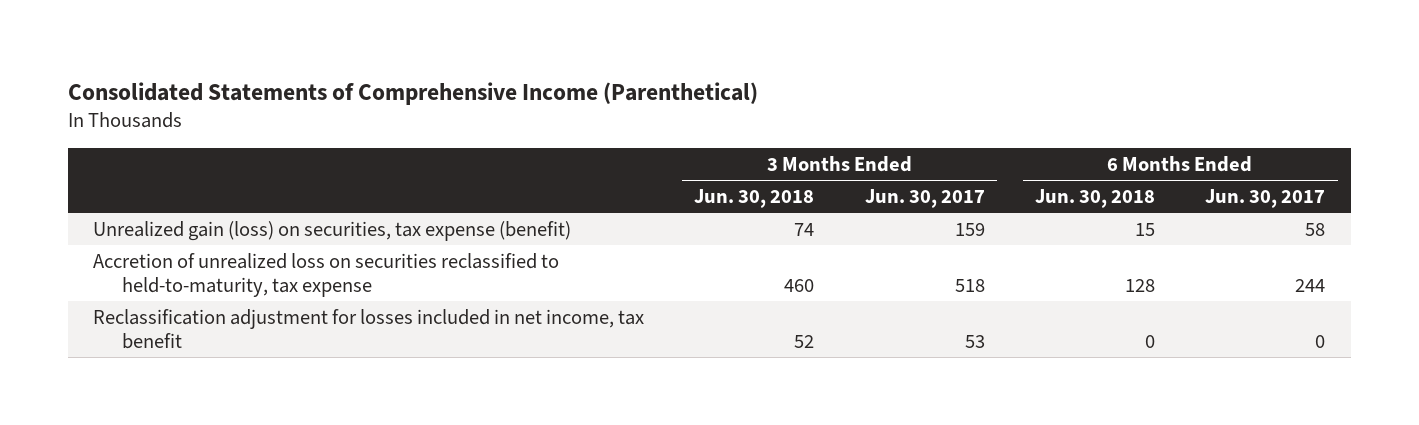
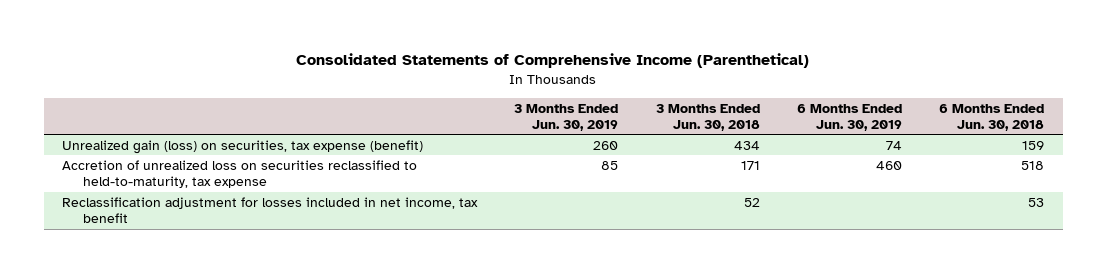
- | 3 Months Ended Jun. 30, 2018 | 3 Months Ended Jun. 30, 2017 | 6 Months Ended Jun. 30, 2018 | 6 Months Ended Jun. 30, 2017
+ | 3 Months Ended Jun. 30, 2019 | 3 Months Ended Jun. 30, 2018 | 6 Months Ended Jun. 30, 2019 | 6 Months Ended Jun. 30, 2018
- Unrealized gain (loss) on securities, tax expense (benefit) | 74 | 159 | 15 | 58
- Accretion of unrealized loss on securities reclassified to held-to-maturity, tax expense | 460 | 518 | 128 | 244
- Reclassification adjustment for losses included in net income, tax benefit | 52 | 53 | 0 | 0
+ Unrealized gain (loss) on securities, tax expense (benefit) | 260 | 434 | 74 | 159
+ Accretion of unrealized loss on securities reclassified to held-to-maturity, tax expense | 85 | 171 | 460 | 518
+ Reclassification adjustment for losses included in net income, tax benefit | | 52 | | 53

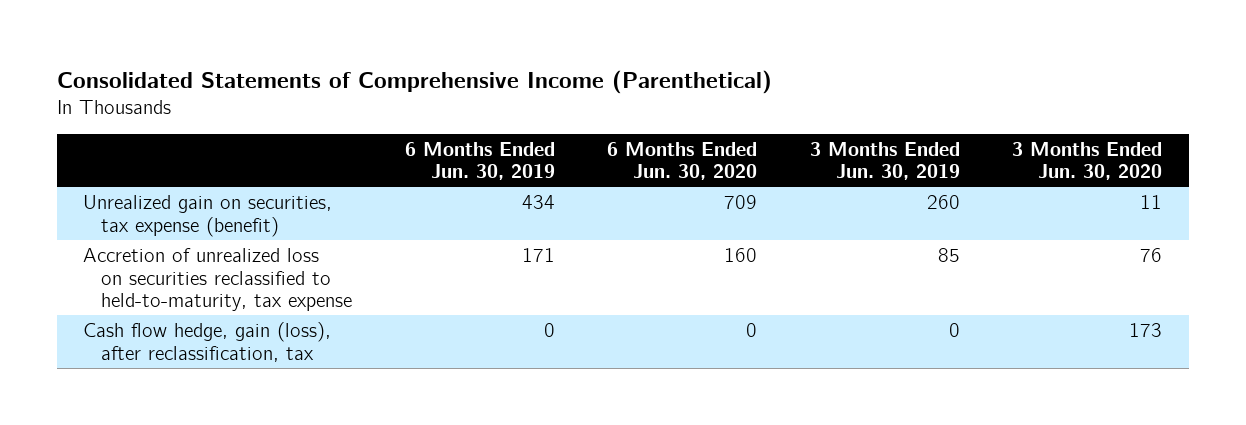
- | 3 Months Ended Jun. 30, 2019 | 3 Months Ended Jun. 30, 2018 | 6 Months Ended Jun. 30, 2019 | 6 Months Ended Jun. 30, 2018
+ | 6 Months Ended Jun. 30, 2019 | 6 Months Ended Jun. 30, 2020 | 3 Months Ended Jun. 30, 2019 | 3 Months Ended Jun. 30, 2020
- Unrealized gain (loss) on securities, tax expense (benefit) | 260 | 434 | 74 | 159
- Accretion of unrealized loss on securities reclassified to held-to-maturity, tax expense | 85 | 171 | 460 | 518
- Reclassification adjustment for losses included in net income, tax benefit | | 52 | | 53
+ Unrealized gain on securities, tax expense (benefit) | 434 | 709 | 260 | 11
+ Accretion of unrealized loss on securities reclassified to held-to-maturity, tax expense | 171 | 160 | 85 | 76
+ Cash flow hedge, gain (loss), after reclassification, tax | 0 | 0 | 0 | 173

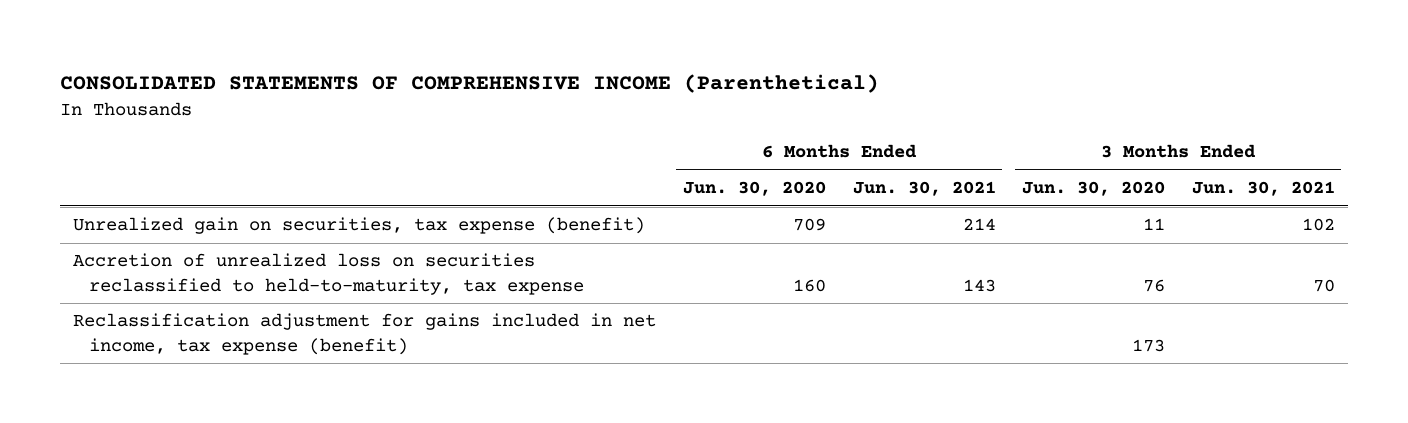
- Consolidated Statements of Comprehensive Income (Parenthetical)
+ CONSOLIDATED STATEMENTS OF COMPREHENSIVE INCOME (Parenthetical)
- | 6 Months Ended Jun. 30, 2019 | 6 Months Ended Jun. 30, 2020 | 3 Months Ended Jun. 30, 2019 | 3 Months Ended Jun. 30, 2020
+ | 6 Months Ended Jun. 30, 2020 | 6 Months Ended Jun. 30, 2021 | 3 Months Ended Jun. 30, 2020 | 3 Months Ended Jun. 30, 2021
- Cash flow hedge, gain (loss), after reclassification, tax | 0 | 0 | 0 | 173
+ Reclassification adjustment for gains included in net income, tax expense (benefit) | | | 173 |

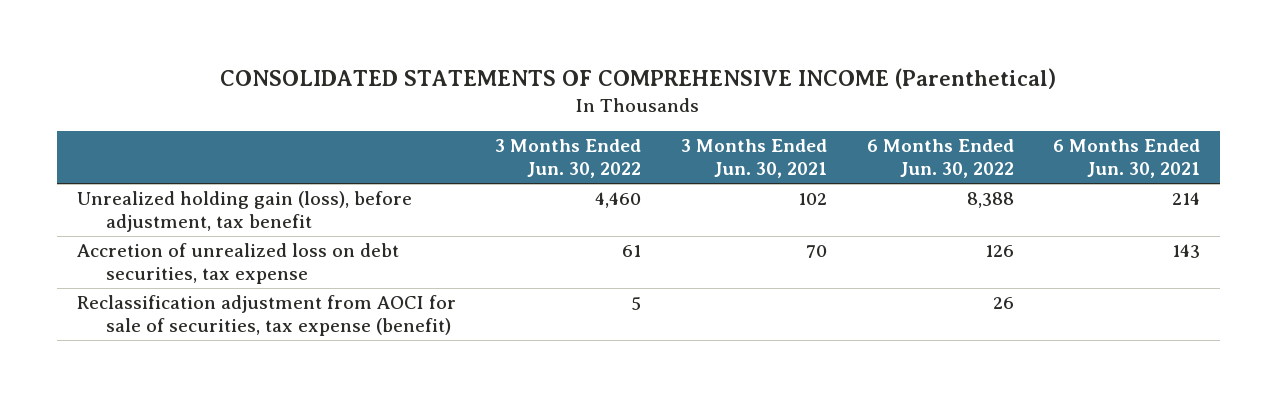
- | 6 Months Ended Jun. 30, 2020 | 6 Months Ended Jun. 30, 2021 | 3 Months Ended Jun. 30, 2020 | 3 Months Ended Jun. 30, 2021
+ | 3 Months Ended Jun. 30, 2022 | 3 Months Ended Jun. 30, 2021 | 6 Months Ended Jun. 30, 2022 | 6 Months Ended Jun. 30, 2021
- Unrealized gain on securities, tax expense (benefit) | 709 | 214 | 11 | 102
- Accretion of unrealized loss on securities reclassified to held-to-maturity, tax expense | 160 | 143 | 76 | 70
- Reclassification adjustment for gains included in net income, tax expense (benefit) | | | 173 |
+ Unrealized holding gain (loss), before adjustment, tax benefit | 4,460 | 102 | 8,388 | 214
+ Accretion of unrealized loss on debt securities, tax expense | 61 | 70 | 126 | 143
+ Reclassification adjustment from AOCI for sale of securities, tax expense (benefit) | 5 | | 26 |

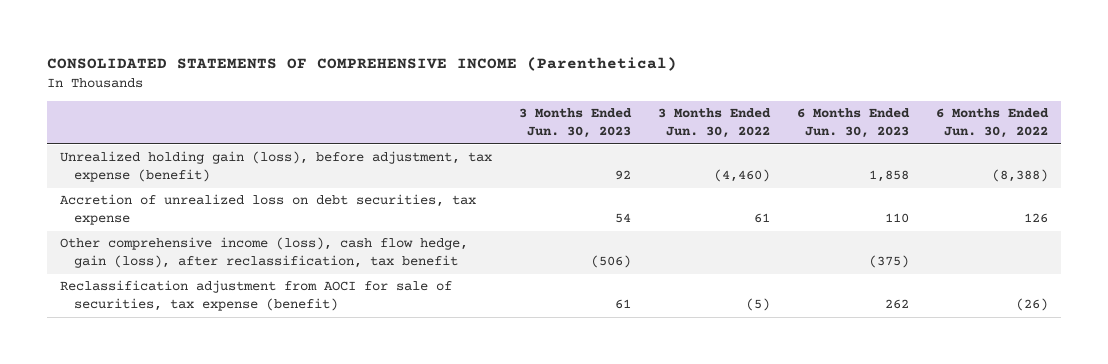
- | 3 Months Ended Jun. 30, 2022 | 3 Months Ended Jun. 30, 2021 | 6 Months Ended Jun. 30, 2022 | 6 Months Ended Jun. 30, 2021
+ | 3 Months Ended Jun. 30, 2023 | 3 Months Ended Jun. 30, 2022 | 6 Months Ended Jun. 30, 2023 | 6 Months Ended Jun. 30, 2022
- Unrealized holding gain (loss), before adjustment, tax benefit | 4,460 | 102 | 8,388 | 214
+ Unrealized holding gain (loss), before adjustment, tax expense (benefit) | 92 | (4,460) | 1,858 | (8,388)
- Reclassification adjustment from AOCI for sale of securities, tax expense (benefit) | 5 | | 26 |
+ Other comprehensive income (loss), cash flow hedge, gain (loss), after reclassification, tax benefit | (506) | | (375) |
+ Reclassification adjustment from AOCI for sale of securities, tax expense (benefit) | 61 | (5) | 262 | (26)

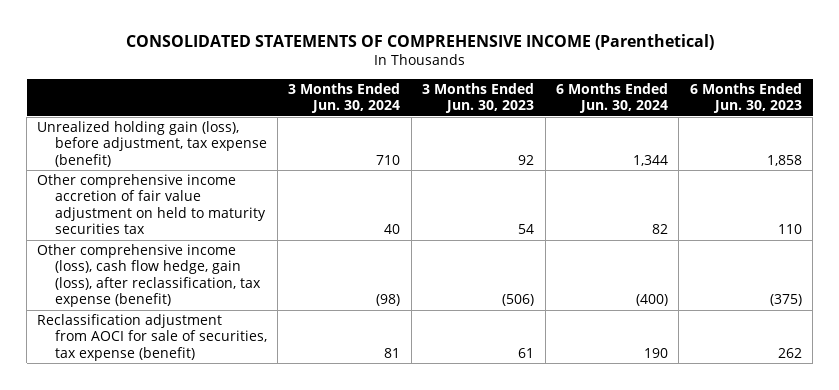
- | 3 Months Ended Jun. 30, 2023 | 3 Months Ended Jun. 30, 2022 | 6 Months Ended Jun. 30, 2023 | 6 Months Ended Jun. 30, 2022
+ | 3 Months Ended Jun. 30, 2024 | 3 Months Ended Jun. 30, 2023 | 6 Months Ended Jun. 30, 2024 | 6 Months Ended Jun. 30, 2023
- Accretion of unrealized loss on debt securities, tax expense | 54 | 61 | 110 | 126
- Other comprehensive income (loss), cash flow hedge, gain (loss), after reclassification, tax benefit | (506) | | (375) |
+ Other comprehensive income accretion of fair value adjustment on held to maturity securities tax | 40 | 54 | 82 | 110
+ Other comprehensive income (loss), cash flow hedge, gain (loss), after reclassification, tax expense (benefit) | (98) | (506) | (400) | (375)

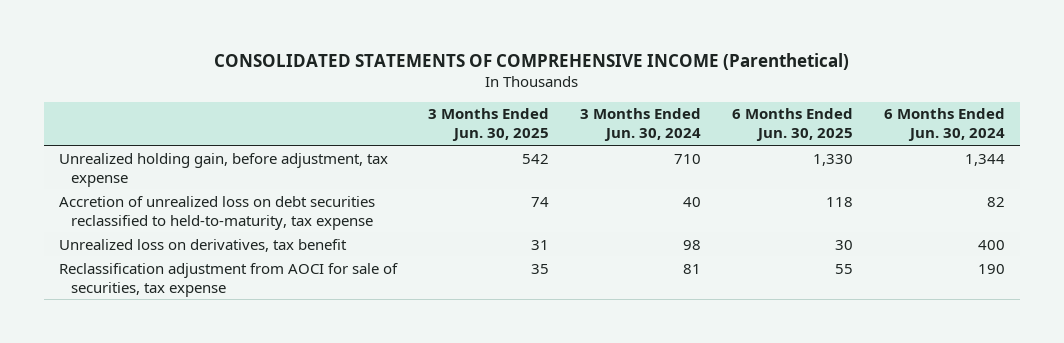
- | 3 Months Ended Jun. 30, 2024 | 3 Months Ended Jun. 30, 2023 | 6 Months Ended Jun. 30, 2024 | 6 Months Ended Jun. 30, 2023
+ | 3 Months Ended Jun. 30, 2025 | 3 Months Ended Jun. 30, 2024 | 6 Months Ended Jun. 30, 2025 | 6 Months Ended Jun. 30, 2024
- Unrealized holding gain (loss), before adjustment, tax expense (benefit) | 710 | 92 | 1,344 | 1,858
- Other comprehensive income accretion of fair value adjustment on held to maturity securities tax | 40 | 54 | 82 | 110
- Other comprehensive income (loss), cash flow hedge, gain (loss), after reclassification, tax expense (benefit) | (98) | (506) | (400) | (375)
- Reclassification adjustment from AOCI for sale of securities, tax expense (benefit) | 81 | 61 | 190 | 262
+ Unrealized holding gain, before adjustment, tax expense | 542 | 710 | 1,330 | 1,344
+ Accretion of unrealized loss on debt securities reclassified to held-to-maturity, tax expense | 74 | 40 | 118 | 82
+ Unrealized loss on derivatives, tax benefit | 31 | 98 | 30 | 400
+ Reclassification adjustment from AOCI for sale of securities, tax expense | 35 | 81 | 55 | 190

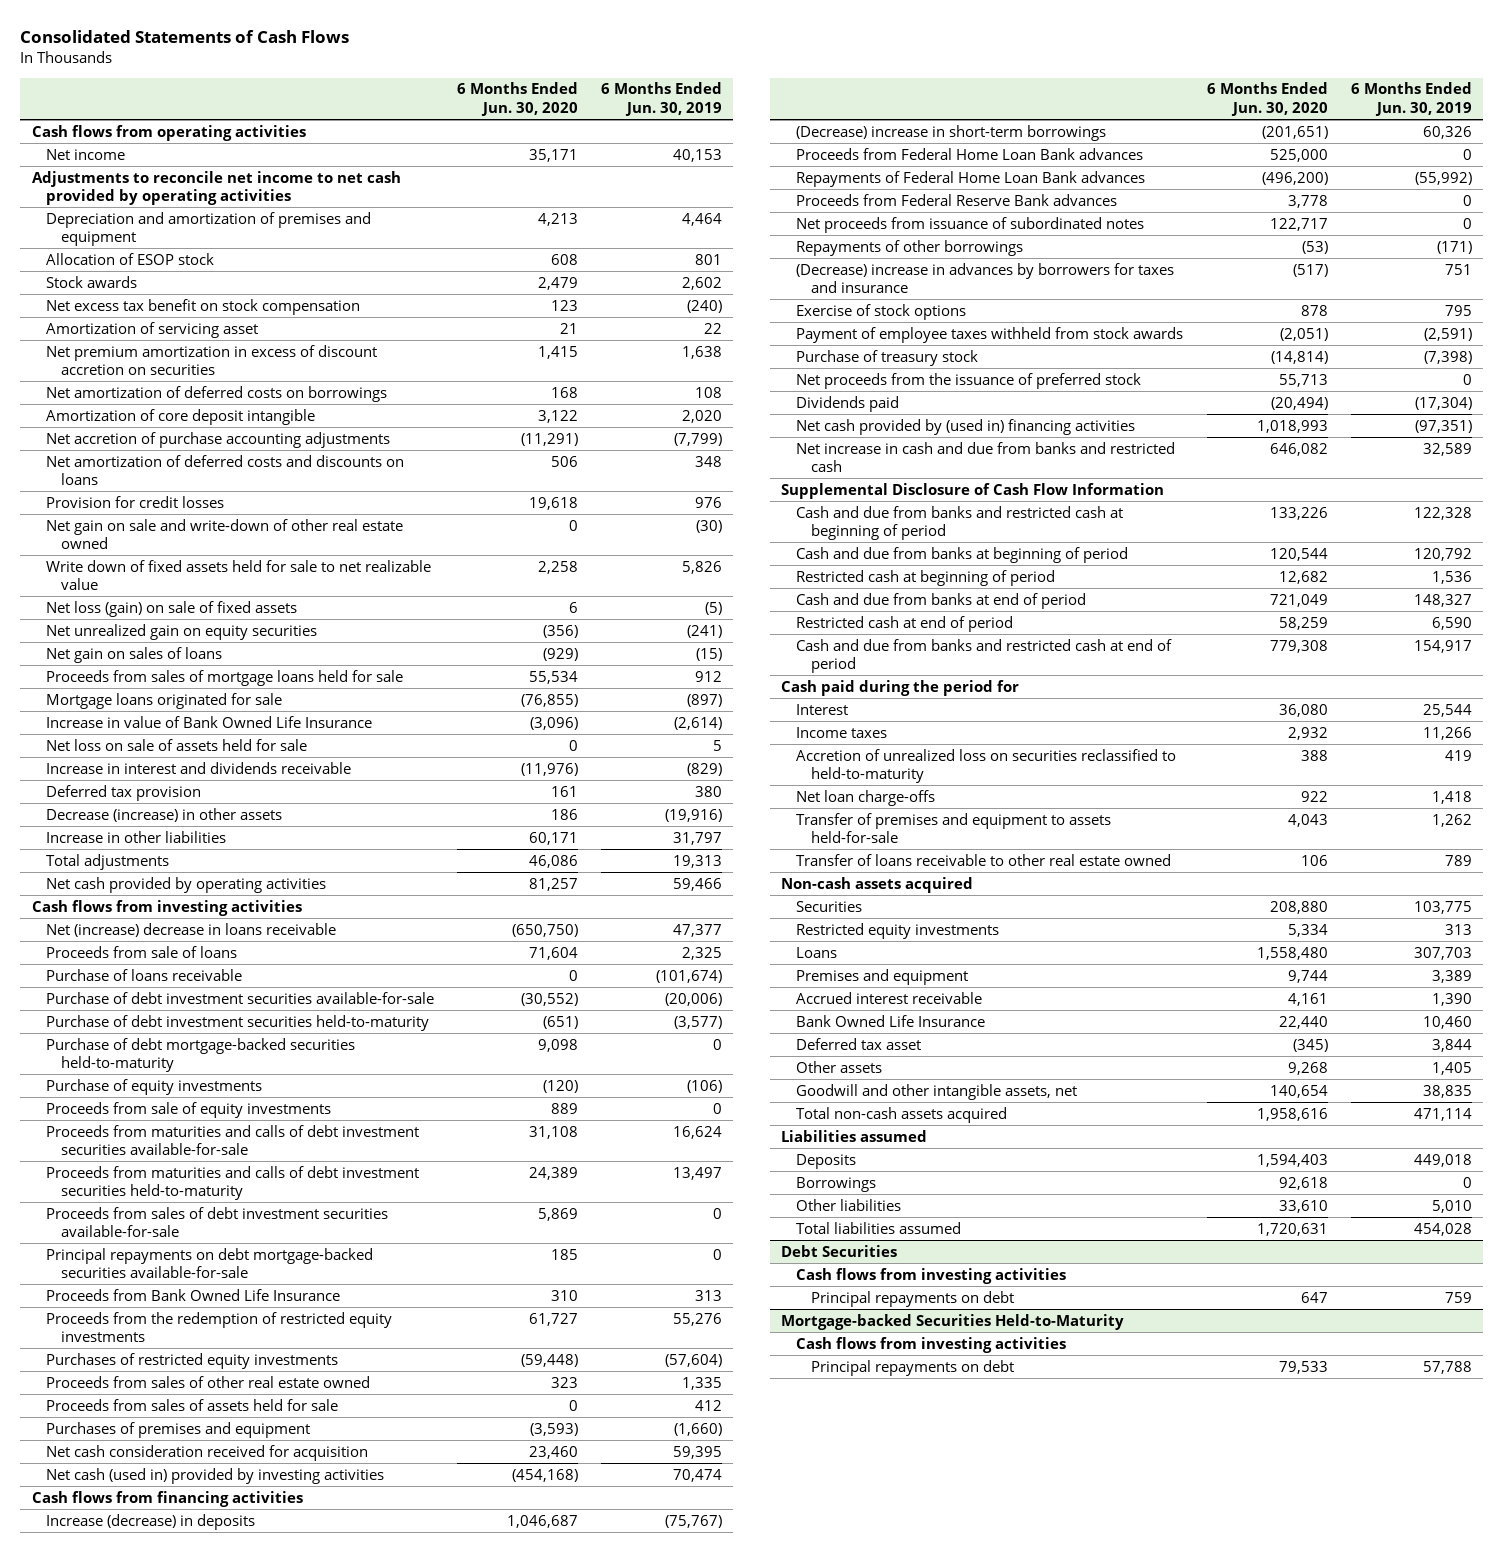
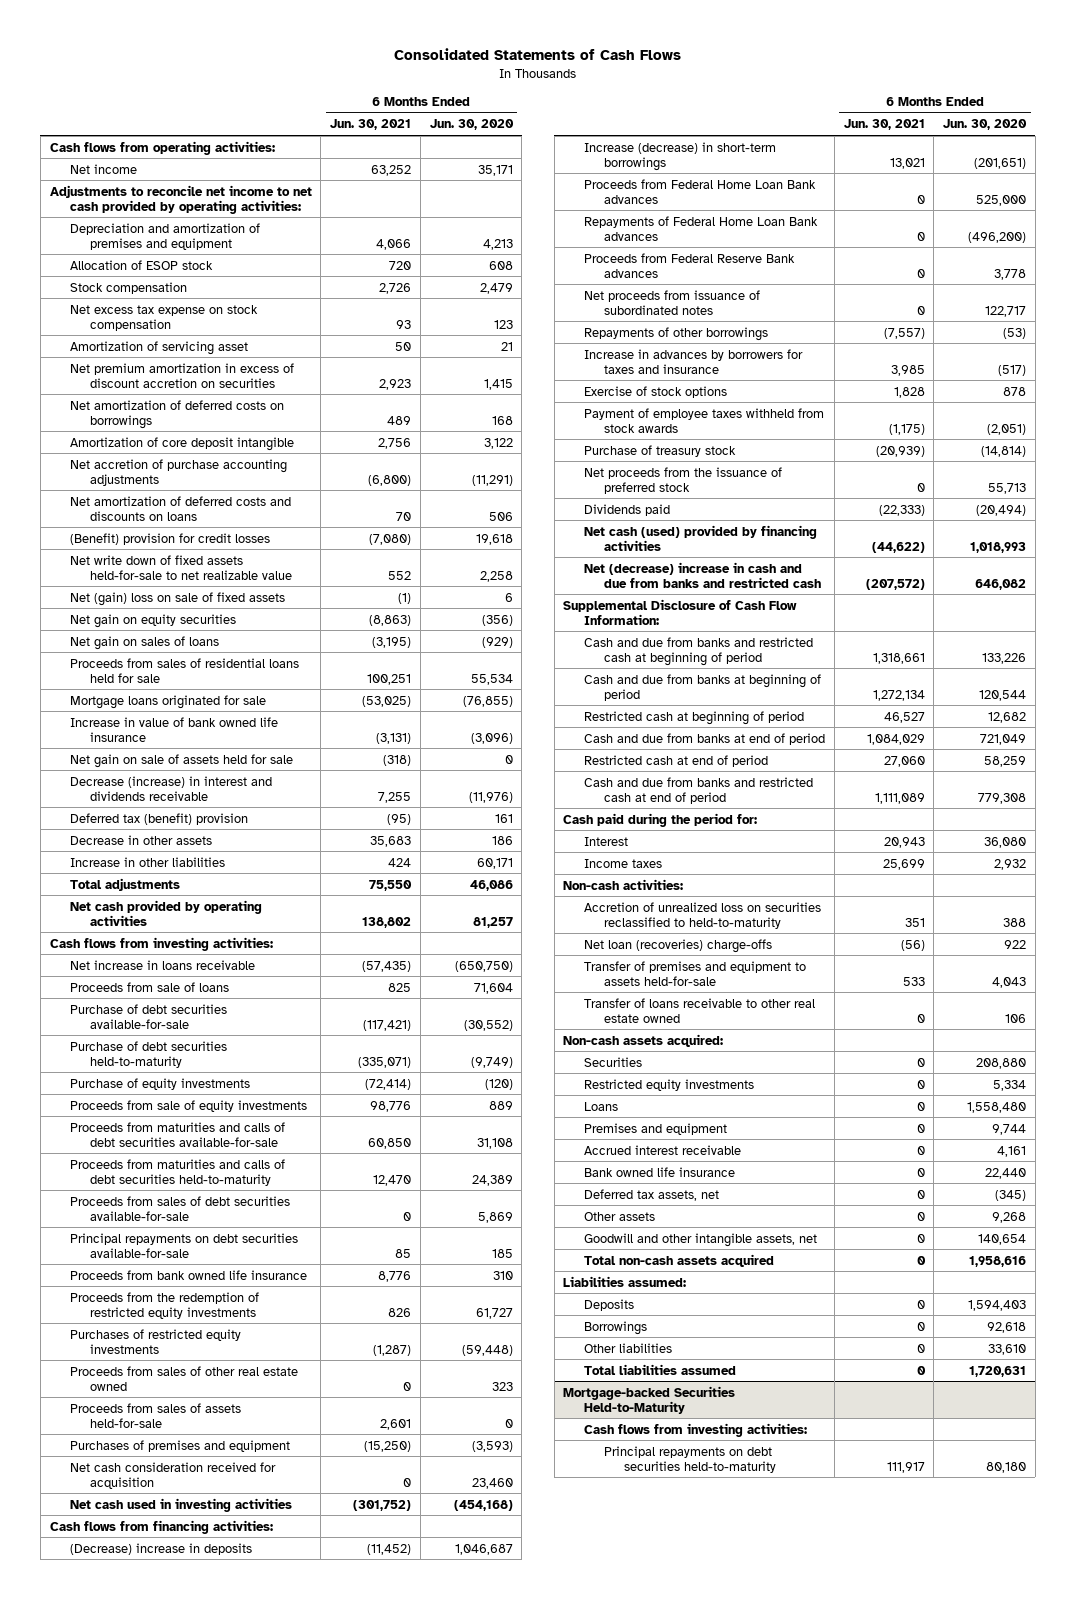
- | 6 Months Ended Jun. 30, 2020 | 6 Months Ended Jun. 30, 2019
+ | 6 Months Ended Jun. 30, 2021 | 6 Months Ended Jun. 30, 2020
- Cash flows from operating activities
+ Cash flows from operating activities:
- Adjustments to reconcile net income to net cash provided by operating activities
+ Adjustments to reconcile net income to net cash provided by operating activities:
- Stock awards | 2,479 | 2,602
- Net excess tax benefit on stock compensation | 123 | (240)
+ Stock compensation | 2,726 | 2,479
+ Net excess tax expense on stock compensation | 93 | 123
- Provision for credit losses | 19,618 | 976
- Net gain on sale and write-down of other real estate owned | 0 | (30)
- Write down of fixed assets held for sale to net realizable value | 2,258 | 5,826
- Net loss (gain) on sale of fixed assets | 6 | (5)
- Net unrealized gain on equity securities | (356) | (241)
+ (Benefit) provision for credit losses | (7,080) | 19,618
+ Net write down of fixed assets held-for-sale to net realizable value | 552 | 2,258
+ Net (gain) loss on sale of fixed assets | (1) | 6
+ Net gain on equity securities | (8,863) | (356)
- Proceeds from sales of mortgage loans held for sale | 55,534 | 912
+ Proceeds from sales of residential loans held for sale | 100,251 | 55,534
- Increase in value of Bank Owned Life Insurance | (3,096) | (2,614)
- Net loss on sale of assets held for sale | 0 | 5
- Increase in interest and dividends receivable | (11,976) | (829)
- Deferred tax provision | 161 | 380
- Decrease (increase) in other assets | 186 | (19,916)
+ Increase in value of bank owned life insurance | (3,131) | (3,096)
+ Net gain on sale of assets held for sale | (318) | 0
+ Decrease (increase) in interest and dividends receivable | 7,255 | (11,976)
+ Deferred tax (benefit) provision | (95) | 161
+ Decrease in other assets | 35,683 | 186
- Cash flows from investing activities
- Net (increase) decrease in loans receivable | (650,750) | 47,377
+ Cash flows from investing activities:
+ Net increase in loans receivable | (57,435) | (650,750)
- Purchase of loans receivable | 0 | (101,674)
- Purchase of debt investment securities available-for-sale | (30,552) | (20,006)
- Purchase of debt investment securities held-to-maturity | (651) | (3,577)
- Purchase of debt mortgage-backed securities held-to-maturity | 9,098 | 0
+ Purchase of debt securities available-for-sale | (117,421) | (30,552)
+ Purchase of debt securities held-to-maturity | (335,071) | (9,749)
- Proceeds from maturities and calls of debt investment securities available-for-sale | 31,108 | 16,624
- Proceeds from maturities and calls of debt investment securities held-to-maturity | 24,389 | 13,497
- Proceeds from sales of debt investment securities available-for-sale | 5,869 | 0
- Principal repayments on debt mortgage-backed securities available-for-sale | 185 | 0
- Proceeds from Bank Owned Life Insurance | 310 | 313
+ Proceeds from maturities and calls of debt securities available-for-sale | 60,850 | 31,108
+ Proceeds from maturities and calls of debt securities held-to-maturity | 12,470 | 24,389
+ Proceeds from sales of debt securities available-for-sale | 0 | 5,869
+ Principal repayments on debt securities available-for-sale | 85 | 185
+ Proceeds from bank owned life insurance | 8,776 | 310
- Proceeds from sales of assets held for sale | 0 | 412
+ Proceeds from sales of assets held-for-sale | 2,601 | 0
- Net cash (used in) provided by investing activities | (454,168) | 70,474
- Cash flows from financing activities
- Increase (decrease) in deposits | 1,046,687 | (75,767)
- (Decrease) increase in short-term borrowings | (201,651) | 60,326
+ Net cash used in investing activities | (301,752) | (454,168)
+ Cash flows from financing activities:
+ (Decrease) increase in deposits | (11,452) | 1,046,687
+ Increase (decrease) in short-term borrowings | 13,021 | (201,651)
- (Decrease) increase in advances by borrowers for taxes and insurance | (517) | 751
+ Increase in advances by borrowers for taxes and insurance | 3,985 | (517)
- Net cash provided by (used in) financing activities | 1,018,993 | (97,351)
- Net increase in cash and due from banks and restricted cash | 646,082 | 32,589
- Supplemental Disclosure of Cash Flow Information
+ Net cash (used) provided by financing activities | (44,622) | 1,018,993
+ Net (decrease) increase in cash and due from banks and restricted cash | (207,572) | 646,082
+ Supplemental Disclosure of Cash Flow Information:
- Cash paid during the period for
+ Cash paid during the period for:
+ Non-cash activities:
- Net loan charge-offs | 922 | 1,418
+ Net loan (recoveries) charge-offs | (56) | 922
- Non-cash assets acquired
+ Non-cash assets acquired:
- Bank Owned Life Insurance | 22,440 | 10,460
- Deferred tax asset | (345) | 3,844
+ Bank owned life insurance | 0 | 22,440
+ Deferred tax assets, net | 0 | (345)
- Liabilities assumed
+ Liabilities assumed:
- Debt Securities
- Cash flows from investing activities
- Principal repayments on debt | 647 | 759
@ Mortgage-backed Securities Held-to-Maturity
- Cash flows from investing activities
- Principal repayments on debt | 79,533 | 57,788
+ Cash flows from investing activities:
+ Principal repayments on debt securities held-to-maturity | 111,917 | 80,180

